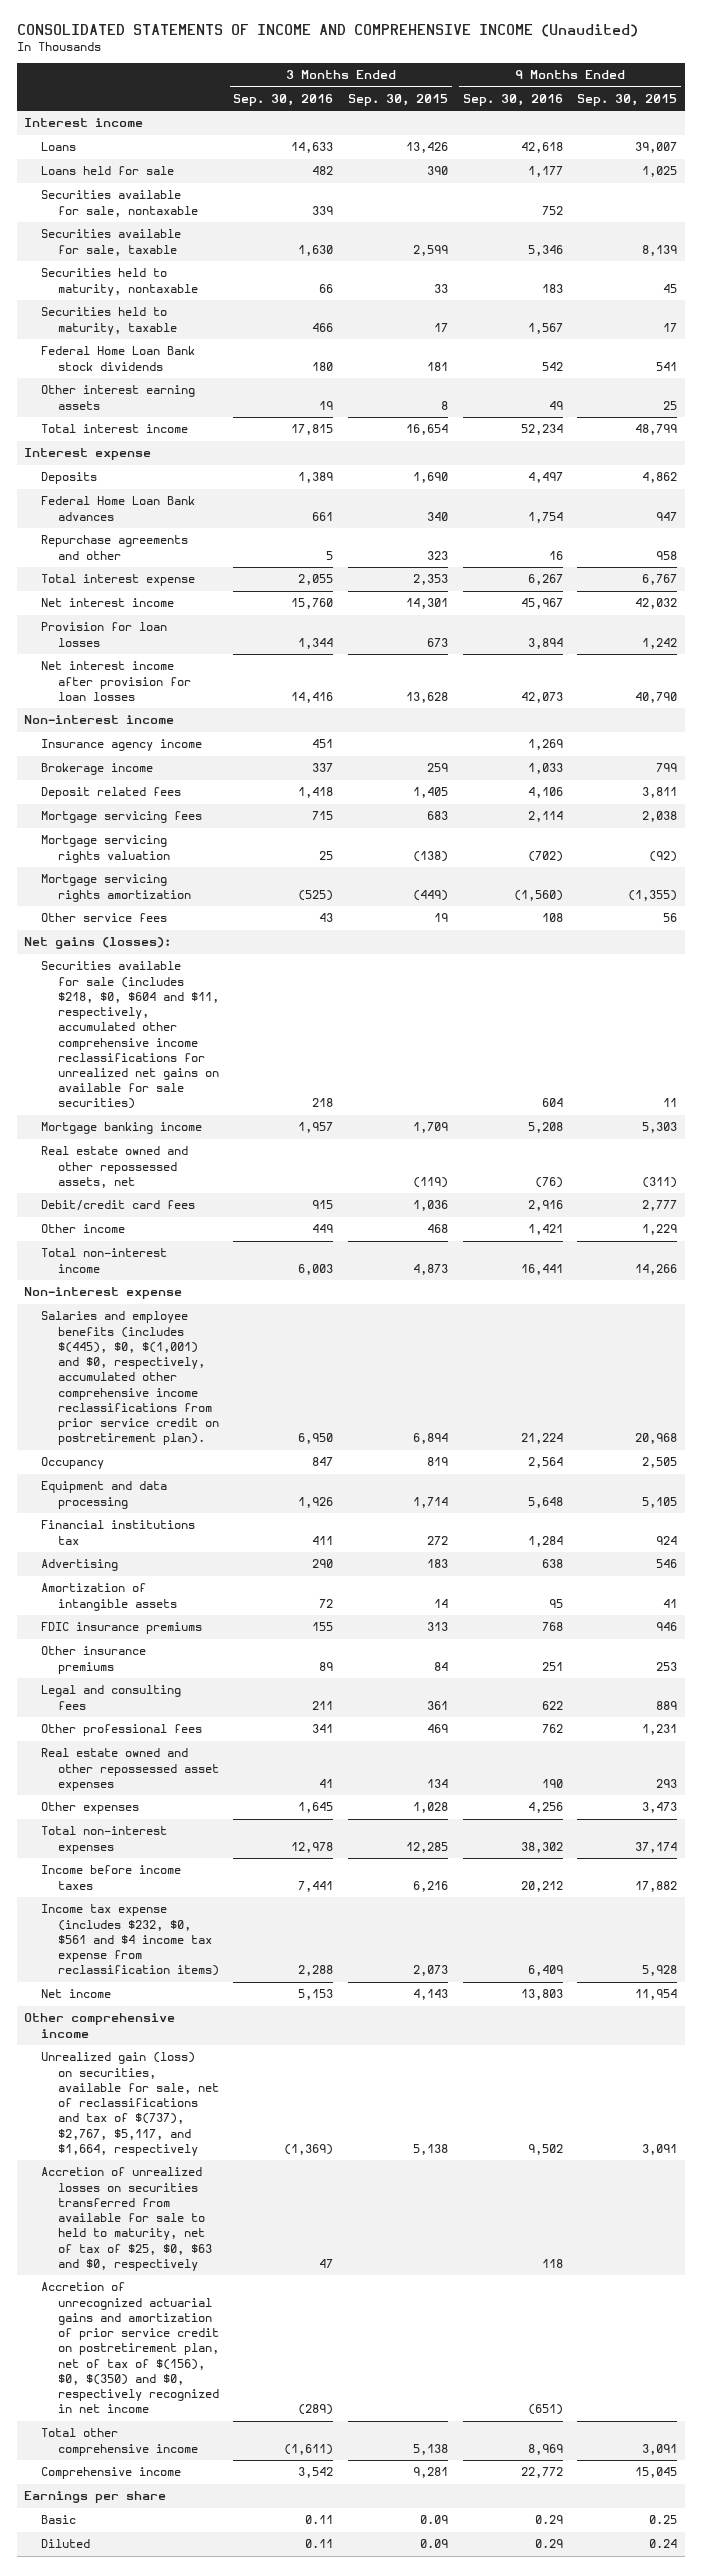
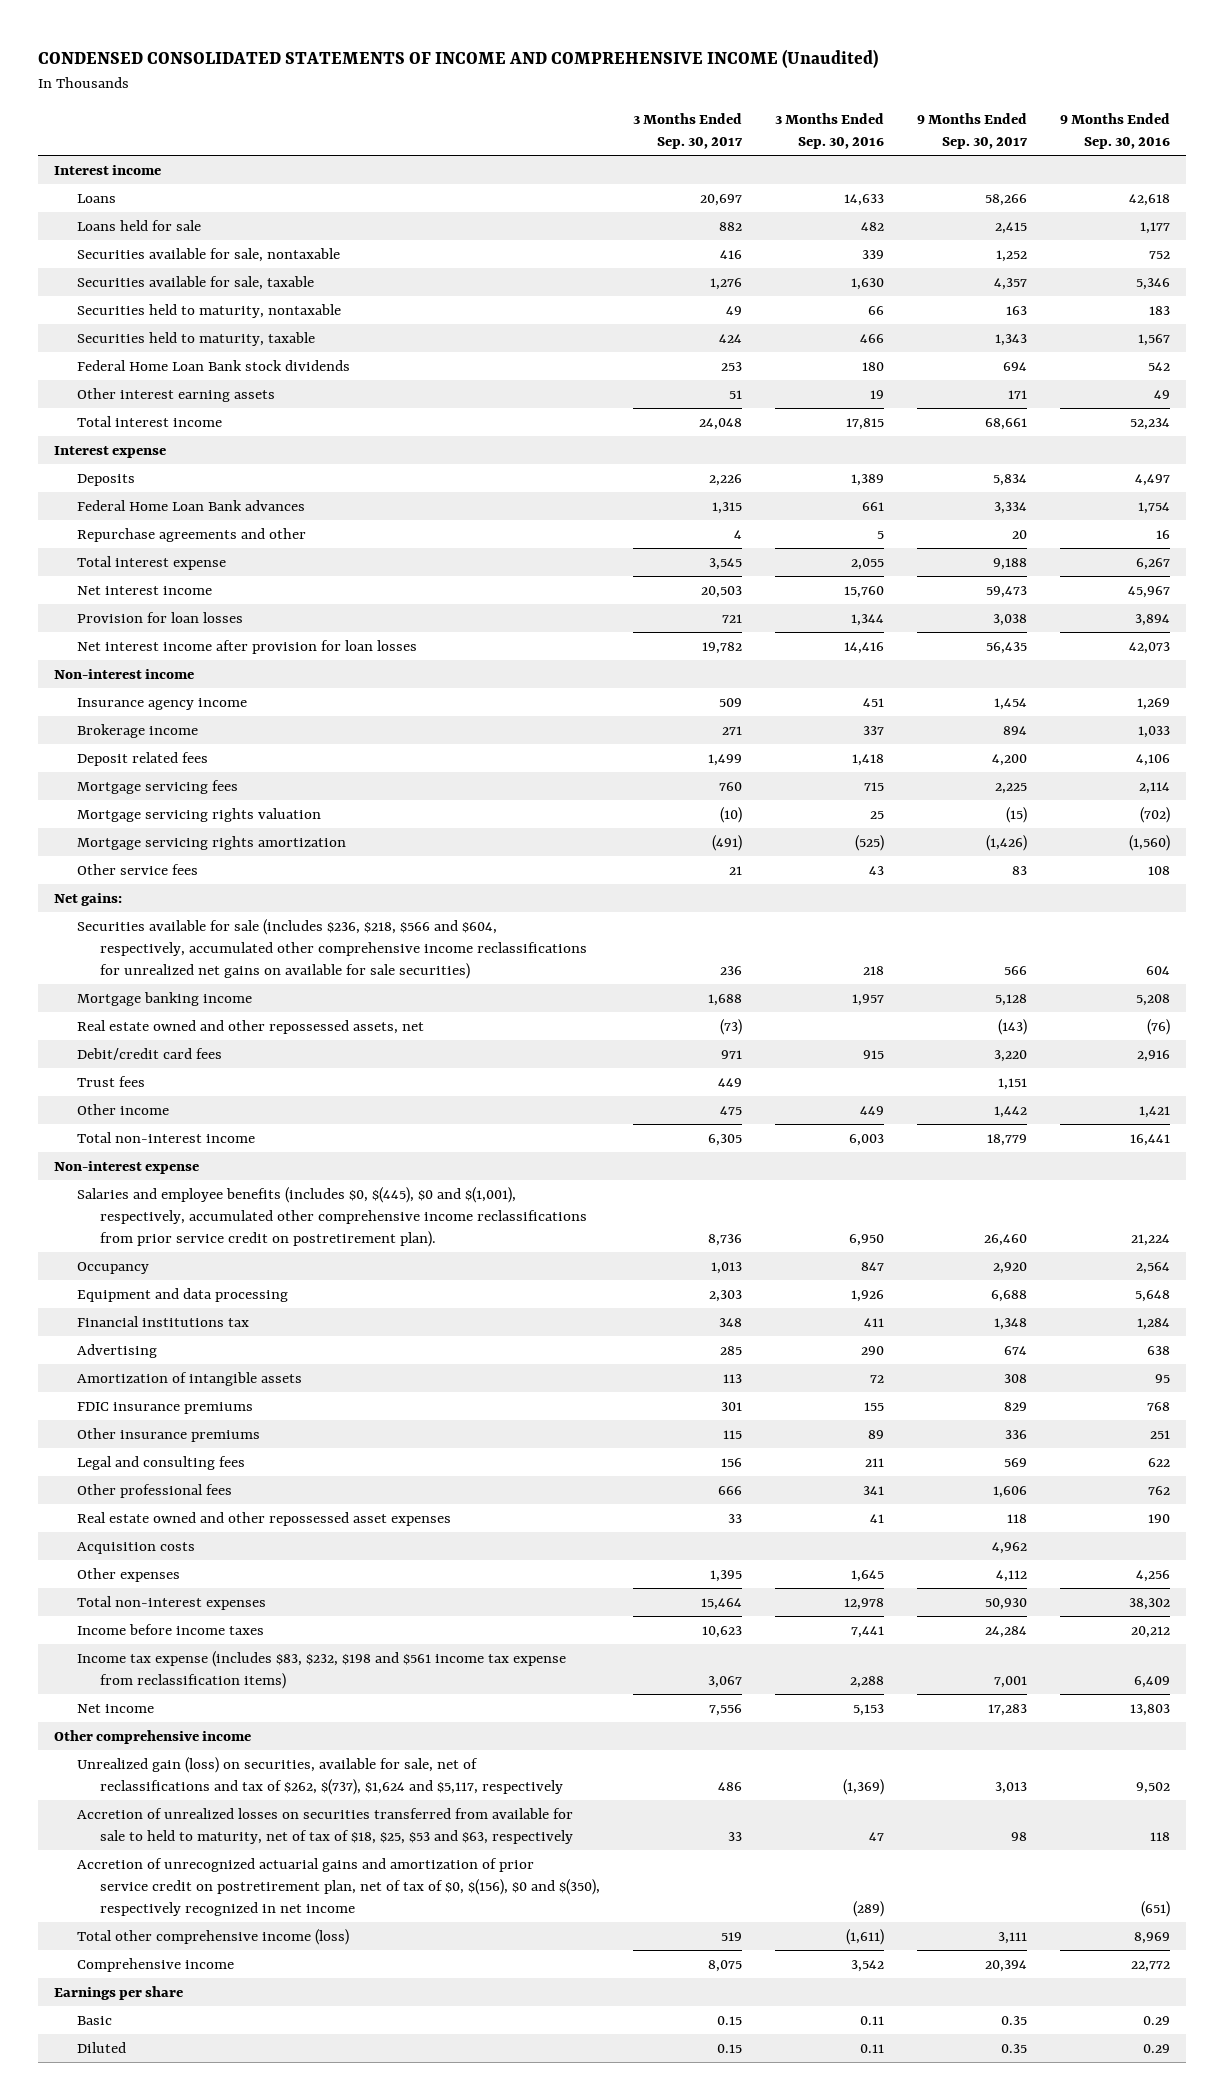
- CONSOLIDATED STATEMENTS OF INCOME AND COMPREHENSIVE INCOME (Unaudited)
+ CONDENSED CONSOLIDATED STATEMENTS OF INCOME AND COMPREHENSIVE INCOME (Unaudited)
- | 3 Months Ended Sep. 30, 2016 | 3 Months Ended Sep. 30, 2015 | 9 Months Ended Sep. 30, 2016 | 9 Months Ended Sep. 30, 2015
+ | 3 Months Ended Sep. 30, 2017 | 3 Months Ended Sep. 30, 2016 | 9 Months Ended Sep. 30, 2017 | 9 Months Ended Sep. 30, 2016
- Net gains (losses):
- Securities available for sale (includes $218, $0, $604 and $11, respectively, accumulated other comprehensive income reclassifications for unrealized net gains on available for sale securities) | 218 | | 604 | 11
+ Net gains:
+ Securities available for sale (includes $236, $218, $566 and $604, respectively, accumulated other comprehensive income reclassifications for unrealized net gains on available for sale securities) | 236 | 218 | 566 | 604
+ Trust fees | 449 | | 1,151 |
- Salaries and employee benefits (includes $(445), $0, $(1,001) and $0, respectively, accumulated other comprehensive income reclassifications from prior service credit on postretirement plan). | 6,950 | 6,894 | 21,224 | 20,968
+ Salaries and employee benefits (includes $0, $(445), $0 and $(1,001), respectively, accumulated other comprehensive income reclassifications from prior service credit on postretirement plan). | 8,736 | 6,950 | 26,460 | 21,224
+ Acquisition costs | | | 4,962 |
- Income tax expense (includes $232, $0, $561 and $4 income tax expense from reclassification items) | 2,288 | 2,073 | 6,409 | 5,928
+ Income tax expense (includes $83, $232, $198 and $561 income tax expense from reclassification items) | 3,067 | 2,288 | 7,001 | 6,409
- Unrealized gain (loss) on securities, available for sale, net of reclassifications and tax of $(737), $2,767, $5,117, and $1,664, respectively | (1,369) | 5,138 | 9,502 | 3,091
- Accretion of unrealized losses on securities transferred from available for sale to held to maturity, net of tax of $25, $0, $63 and $0, respectively | 47 | | 118 |
- Accretion of unrecognized actuarial gains and amortization of prior service credit on postretirement plan, net of tax of $(156), $0, $(350) and $0, respectively recognized in net income | (289) | | (651) |
- Total other comprehensive income | (1,611) | 5,138 | 8,969 | 3,091
+ Unrealized gain (loss) on securities, available for sale, net of reclassifications and tax of $262, $(737), $1,624 and $5,117, respectively | 486 | (1,369) | 3,013 | 9,502
+ Accretion of unrealized losses on securities transferred from available for sale to held to maturity, net of tax of $18, $25, $53 and $63, respectively | 33 | 47 | 98 | 118
+ Accretion of unrecognized actuarial gains and amortization of prior service credit on postretirement plan, net of tax of $0, $(156), $0 and $(350), respectively recognized in net income | | (289) | | (651)
+ Total other comprehensive income (loss) | 519 | (1,611) | 3,111 | 8,969

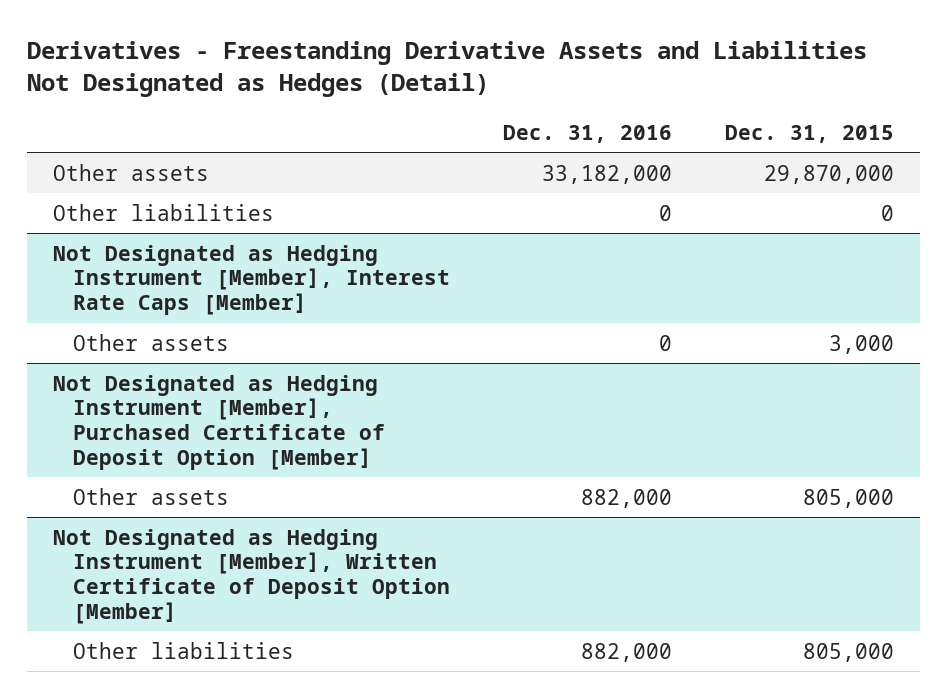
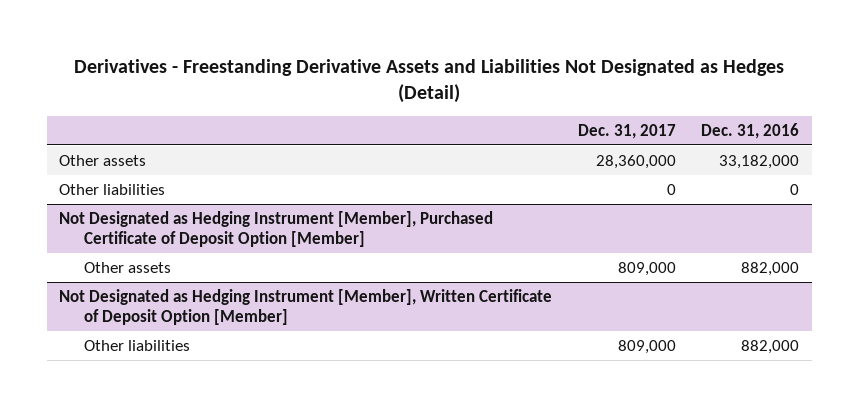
- | Dec. 31, 2016 | Dec. 31, 2015
+ | Dec. 31, 2017 | Dec. 31, 2016
- Not Designated as Hedging Instrument [Member], Interest Rate Caps [Member]
- Other assets | 0 | 3,000

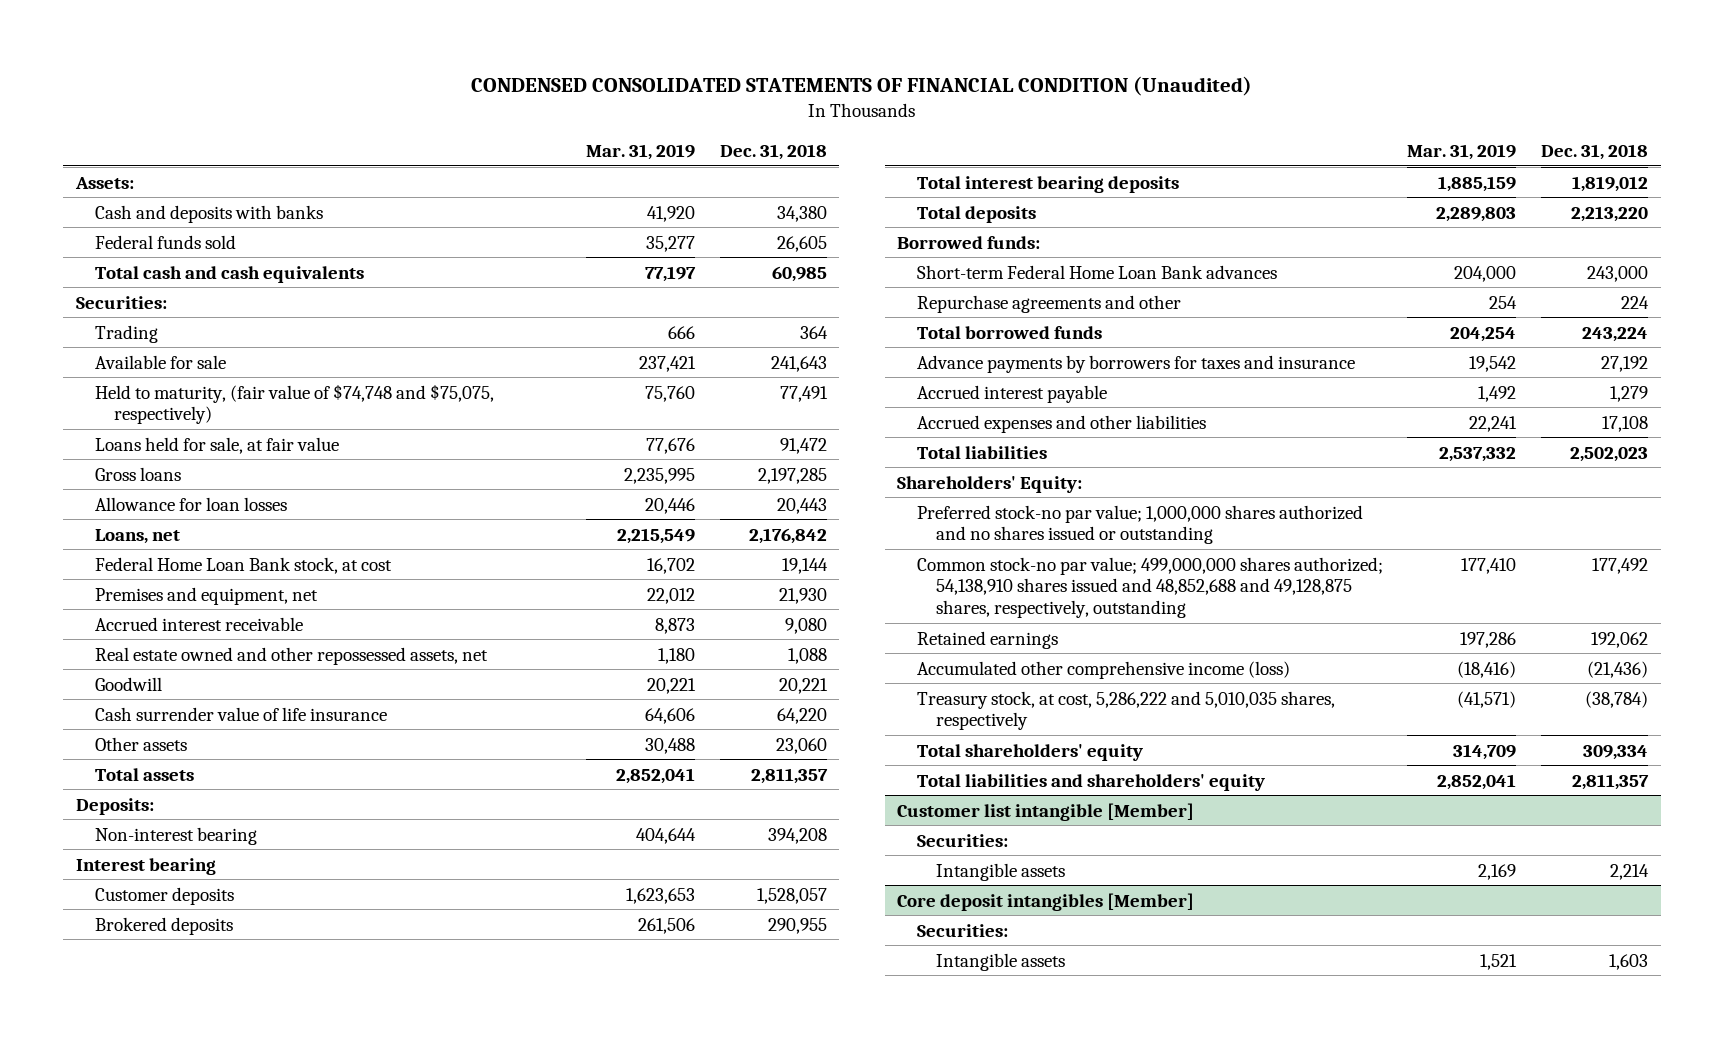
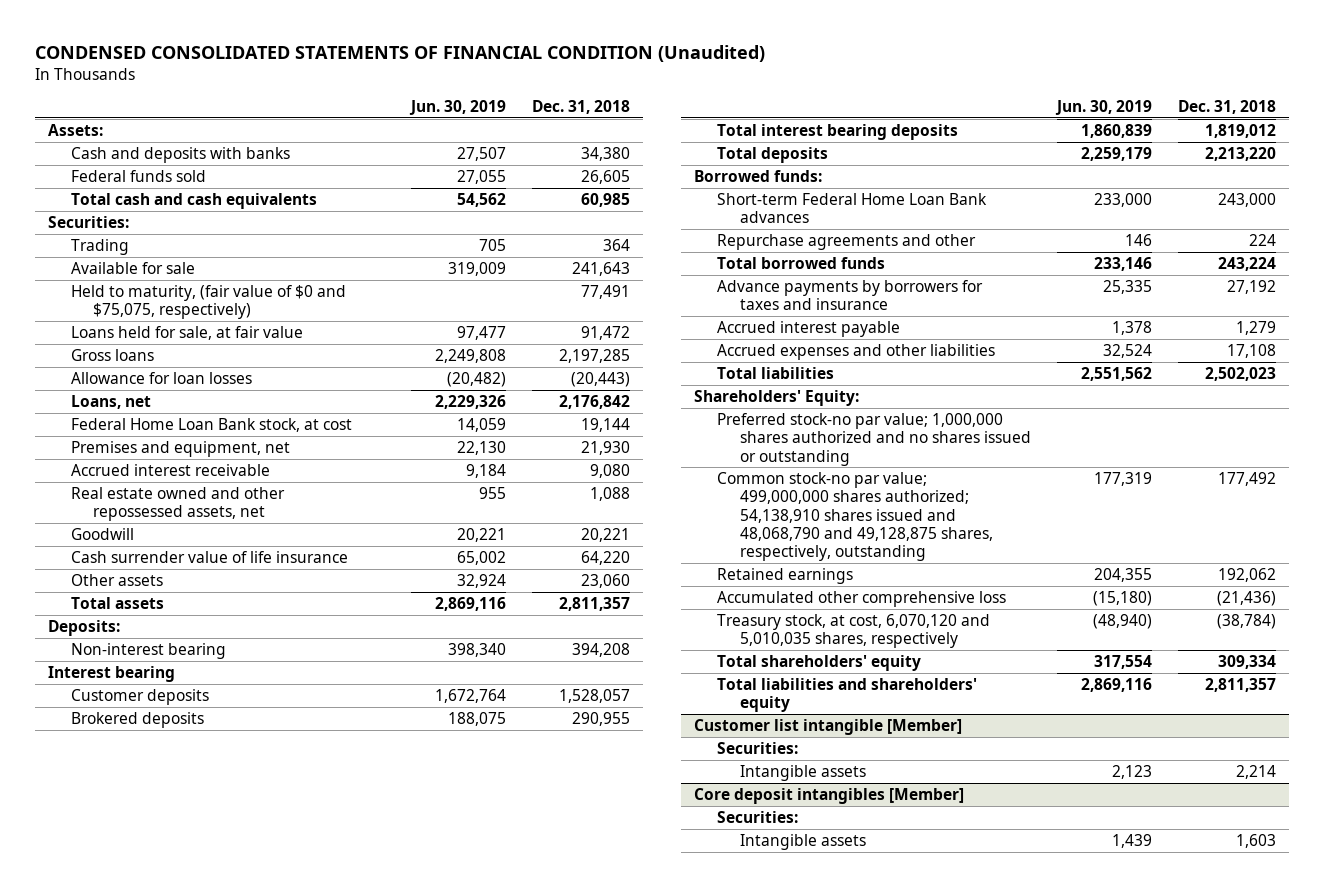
- | Mar. 31, 2019 | Dec. 31, 2018
+ | Jun. 30, 2019 | Dec. 31, 2018
- Held to maturity, (fair value of $74,748 and $75,075, respectively) | 75,760 | 77,491
+ Held to maturity, (fair value of $0 and $75,075, respectively) | | 77,491
- Allowance for loan losses | 20,446 | 20,443
+ Allowance for loan losses | (20,482) | (20,443)
- Common stock-no par value; 499,000,000 shares authorized; 54,138,910 shares issued and 48,852,688 and 49,128,875 shares, respectively, outstanding | 177,410 | 177,492
+ Common stock-no par value; 499,000,000 shares authorized; 54,138,910 shares issued and 48,068,790 and 49,128,875 shares, respectively, outstanding | 177,319 | 177,492
- Accumulated other comprehensive income (loss) | (18,416) | (21,436)
- Treasury stock, at cost, 5,286,222 and 5,010,035 shares, respectively | (41,571) | (38,784)
+ Accumulated other comprehensive loss | (15,180) | (21,436)
+ Treasury stock, at cost, 6,070,120 and 5,010,035 shares, respectively | (48,940) | (38,784)

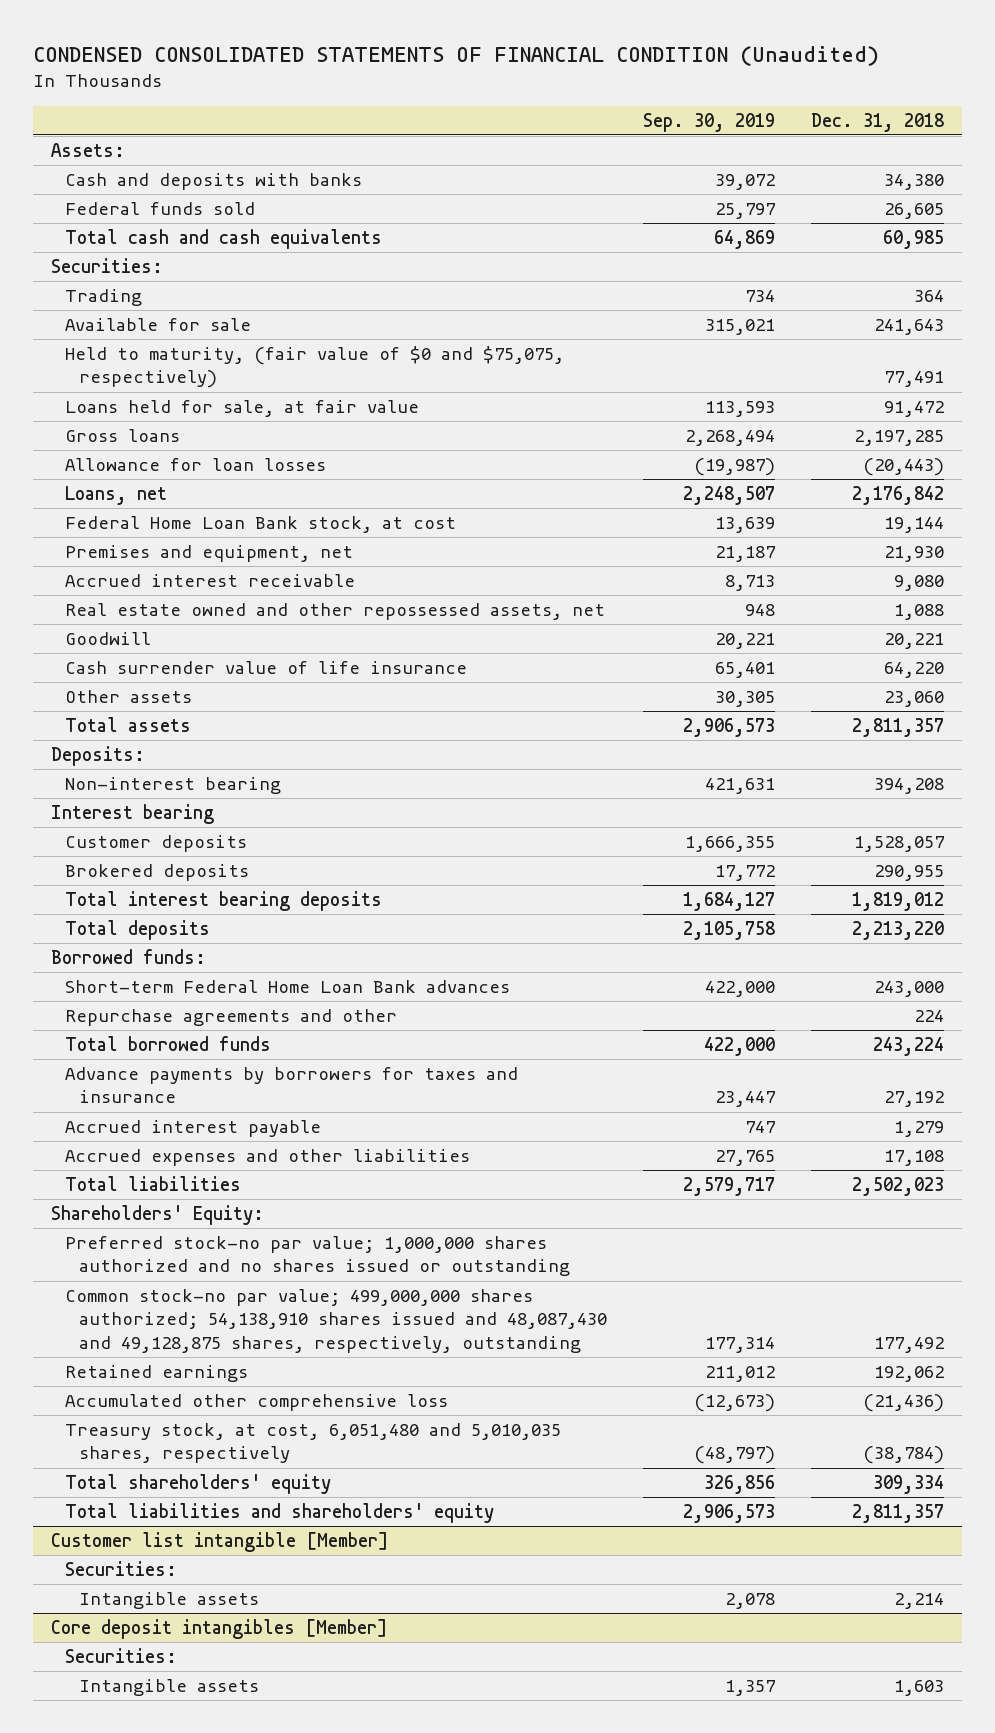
- | Jun. 30, 2019 | Dec. 31, 2018
+ | Sep. 30, 2019 | Dec. 31, 2018
- Common stock-no par value; 499,000,000 shares authorized; 54,138,910 shares issued and 48,068,790 and 49,128,875 shares, respectively, outstanding | 177,319 | 177,492
+ Common stock-no par value; 499,000,000 shares authorized; 54,138,910 shares issued and 48,087,430 and 49,128,875 shares, respectively, outstanding | 177,314 | 177,492
- Treasury stock, at cost, 6,070,120 and 5,010,035 shares, respectively | (48,940) | (38,784)
+ Treasury stock, at cost, 6,051,480 and 5,010,035 shares, respectively | (48,797) | (38,784)

